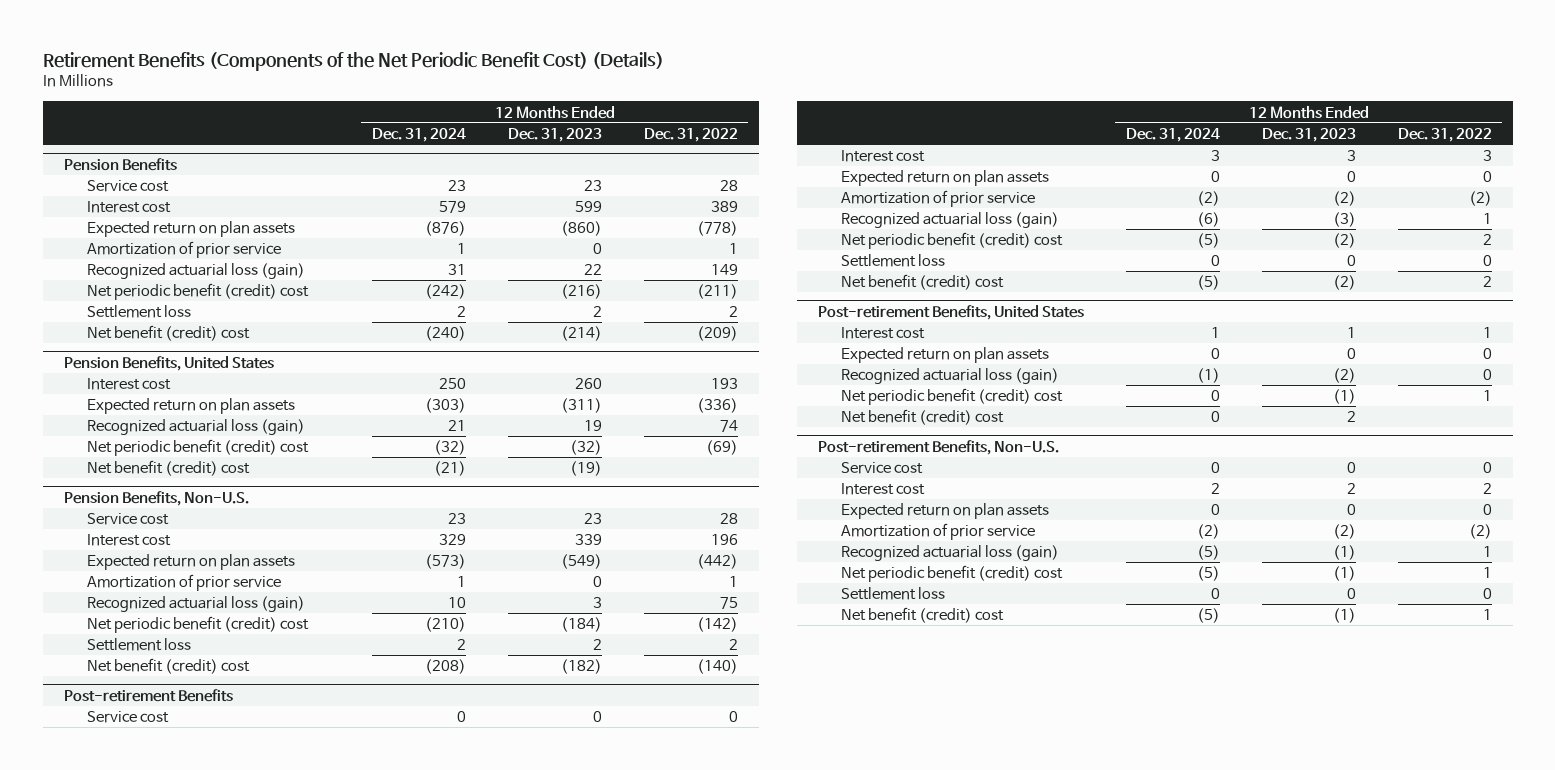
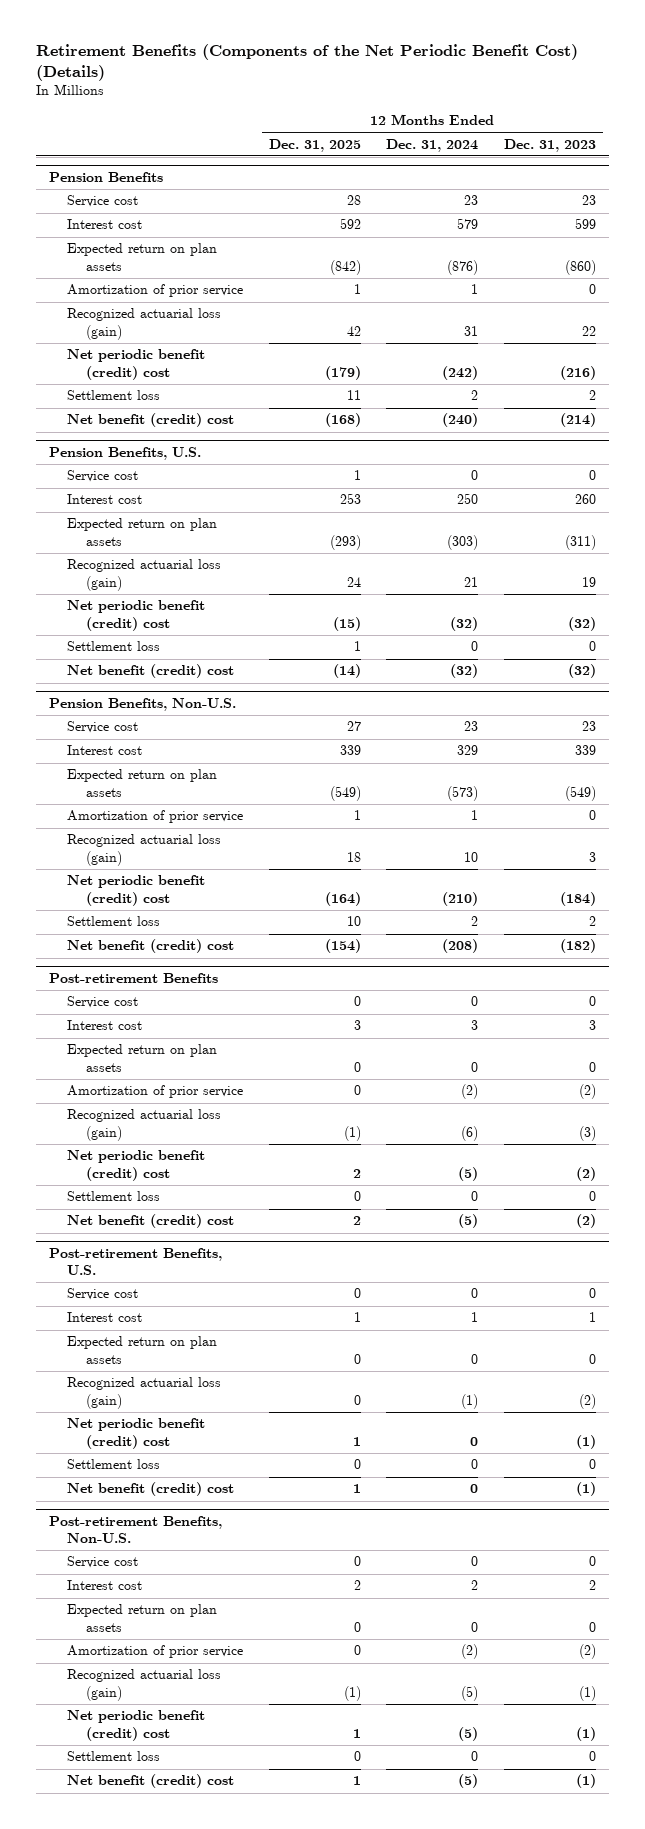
- | 12 Months Ended Dec. 31, 2024 | 12 Months Ended Dec. 31, 2023 | 12 Months Ended Dec. 31, 2022
+ | 12 Months Ended Dec. 31, 2025 | 12 Months Ended Dec. 31, 2024 | 12 Months Ended Dec. 31, 2023
- Pension Benefits, United States
+ Pension Benefits, U.S.
+ Service cost | 1 | 0 | 0
- Net benefit (credit) cost | (21) | (19) |
+ Settlement loss | 1 | 0 | 0
+ Net benefit (credit) cost | (14) | (32) | (32)
- Post-retirement Benefits, United States
+ Post-retirement Benefits, U.S.
+ Service cost | 0 | 0 | 0
- Net benefit (credit) cost | 0 | 2 |
+ Settlement loss | 0 | 0 | 0
+ Net benefit (credit) cost | 1 | 0 | (1)

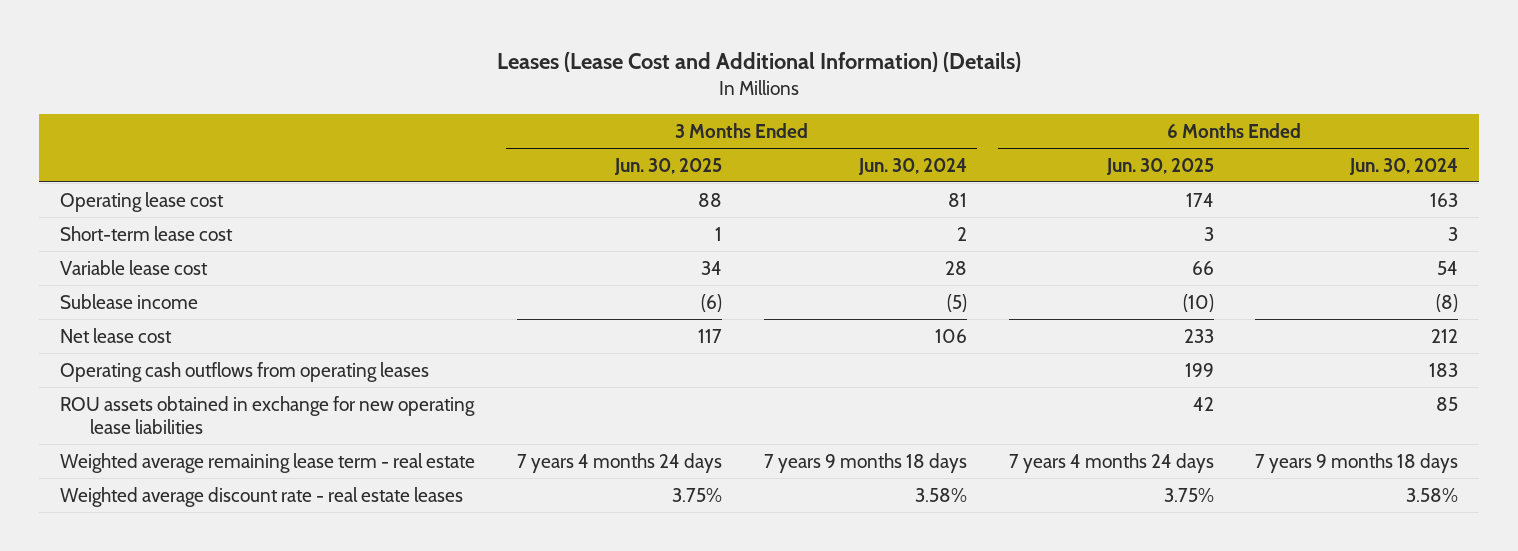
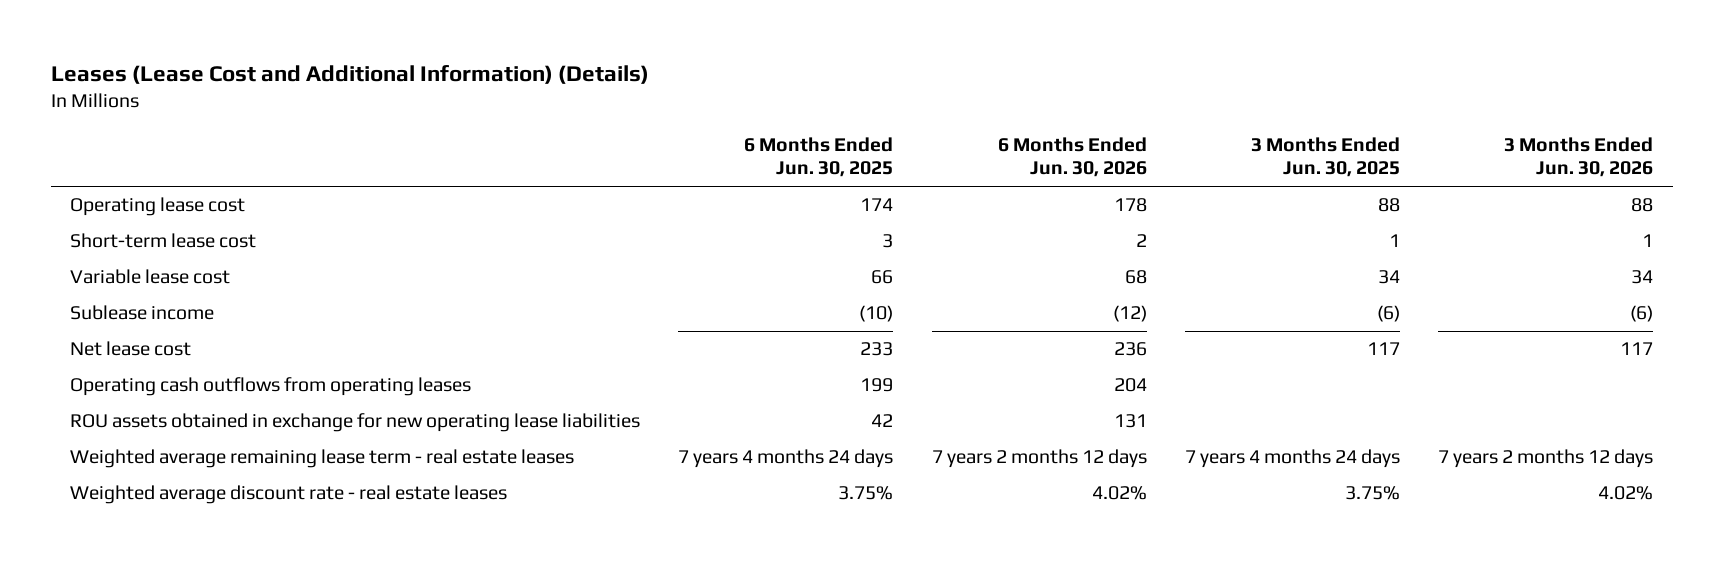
- | 3 Months Ended Jun. 30, 2025 | 3 Months Ended Jun. 30, 2024 | 6 Months Ended Jun. 30, 2025 | 6 Months Ended Jun. 30, 2024
+ | 6 Months Ended Jun. 30, 2025 | 6 Months Ended Jun. 30, 2026 | 3 Months Ended Jun. 30, 2025 | 3 Months Ended Jun. 30, 2026
- Weighted average remaining lease term - real estate | 7 years 4 months 24 days | 7 years 9 months 18 days | 7 years 4 months 24 days | 7 years 9 months 18 days
+ Weighted average remaining lease term - real estate leases | 7 years 4 months 24 days | 7 years 2 months 12 days | 7 years 4 months 24 days | 7 years 2 months 12 days

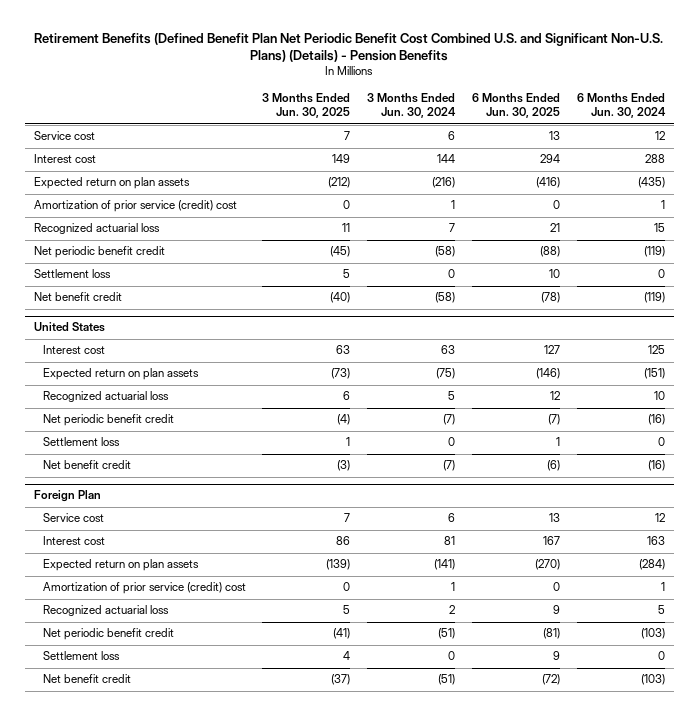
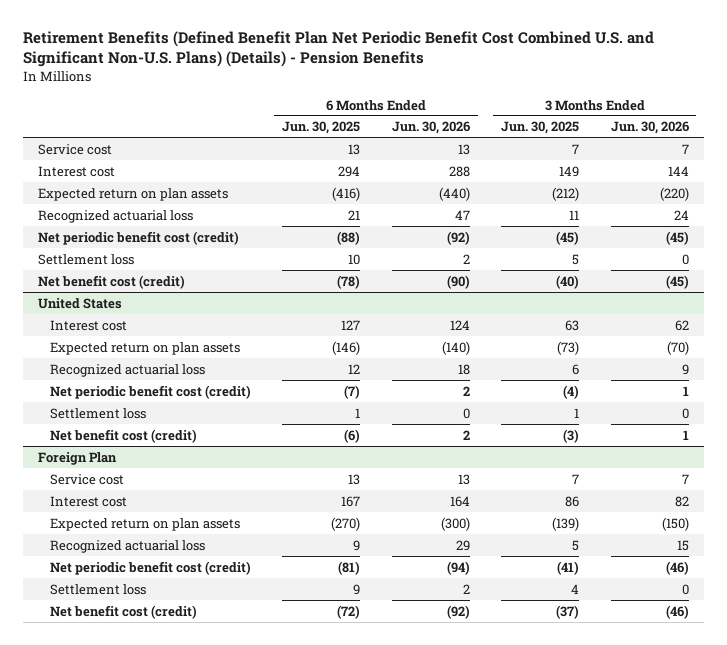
- | 3 Months Ended Jun. 30, 2025 | 3 Months Ended Jun. 30, 2024 | 6 Months Ended Jun. 30, 2025 | 6 Months Ended Jun. 30, 2024
+ | 6 Months Ended Jun. 30, 2025 | 6 Months Ended Jun. 30, 2026 | 3 Months Ended Jun. 30, 2025 | 3 Months Ended Jun. 30, 2026
- Amortization of prior service (credit) cost | 0 | 1 | 0 | 1
- Net periodic benefit credit | (45) | (58) | (88) | (119)
+ Net periodic benefit cost (credit) | (88) | (92) | (45) | (45)
- Net benefit credit | (40) | (58) | (78) | (119)
+ Net benefit cost (credit) | (78) | (90) | (40) | (45)
@ United States
- Net periodic benefit credit | (4) | (7) | (7) | (16)
+ Net periodic benefit cost (credit) | (7) | 2 | (4) | 1
- Net benefit credit | (3) | (7) | (6) | (16)
+ Net benefit cost (credit) | (6) | 2 | (3) | 1
@ Foreign Plan
- Amortization of prior service (credit) cost | 0 | 1 | 0 | 1
- Net periodic benefit credit | (41) | (51) | (81) | (103)
+ Net periodic benefit cost (credit) | (81) | (94) | (41) | (46)
- Net benefit credit | (37) | (51) | (72) | (103)
+ Net benefit cost (credit) | (72) | (92) | (37) | (46)

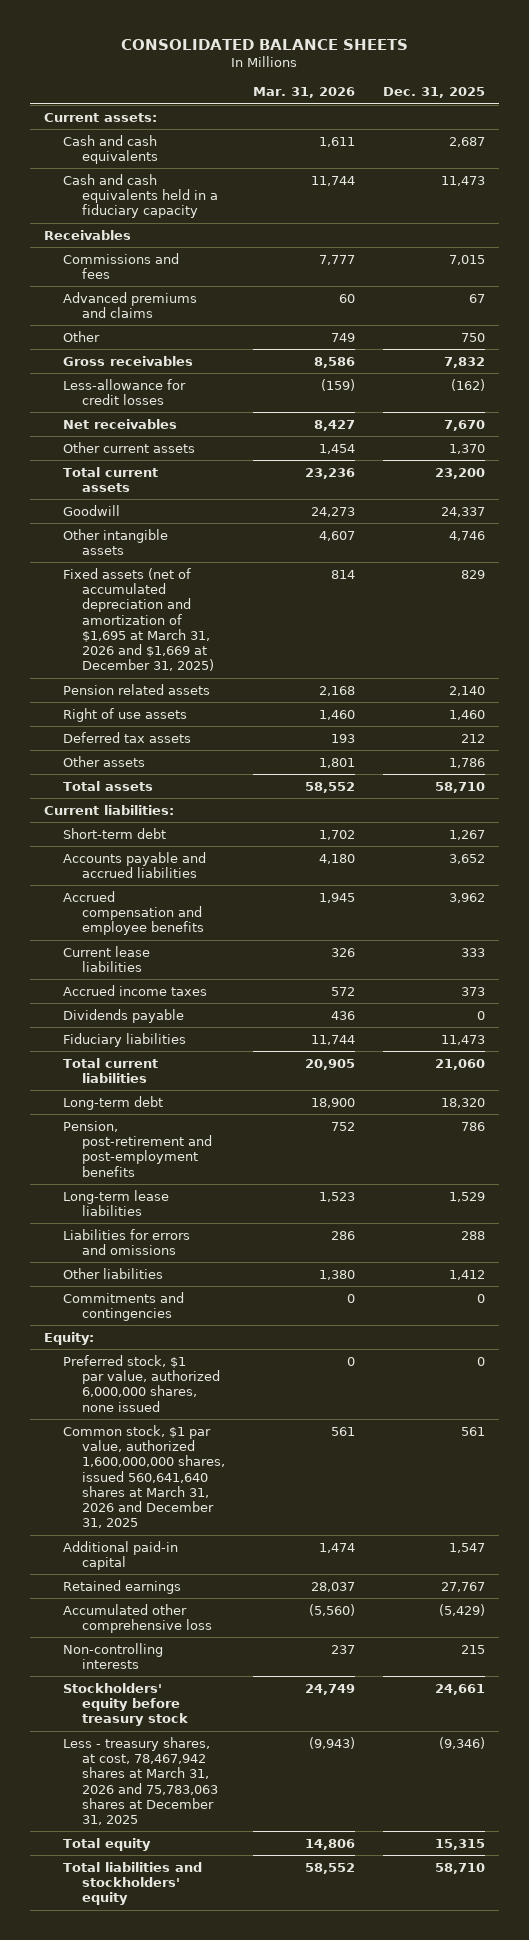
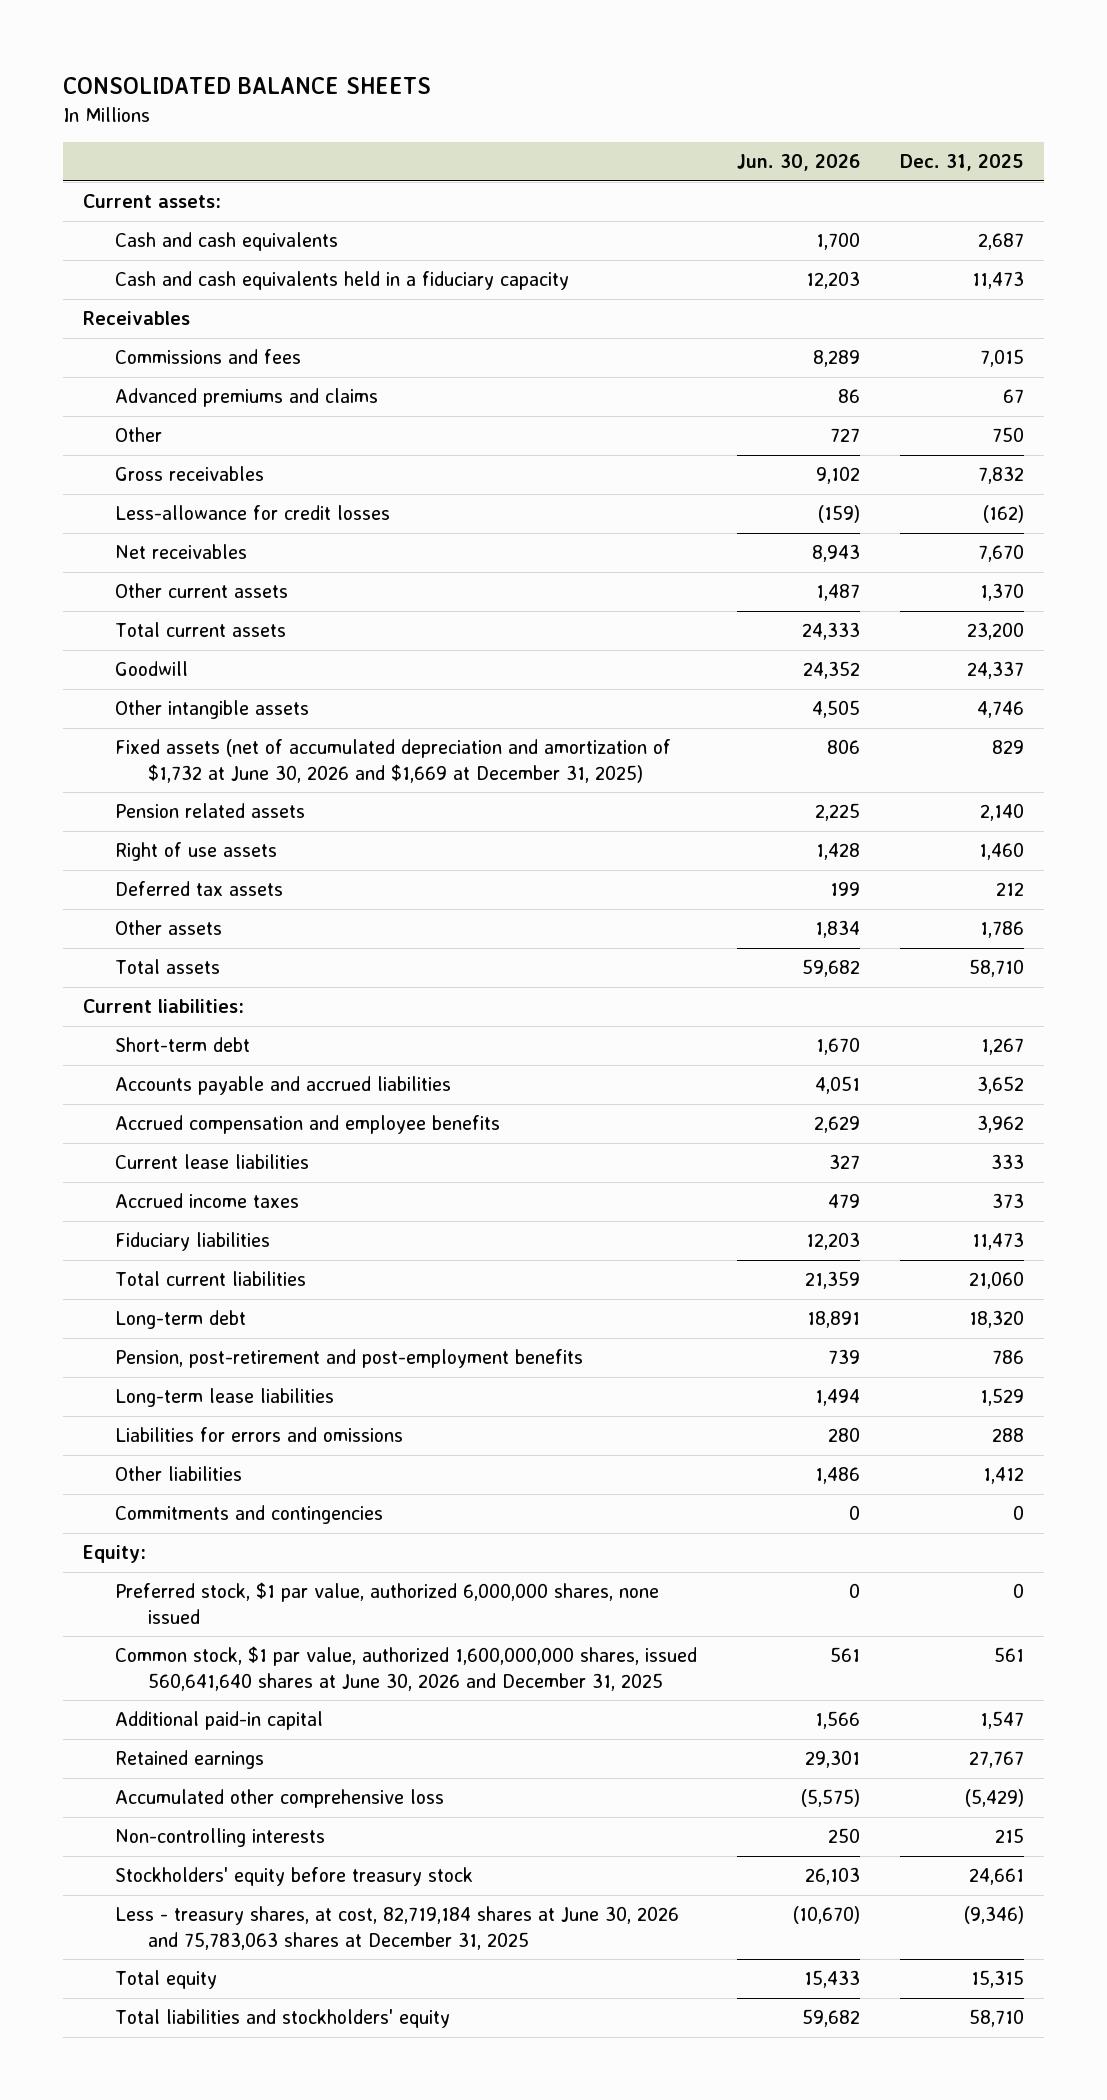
- | Mar. 31, 2026 | Dec. 31, 2025
+ | Jun. 30, 2026 | Dec. 31, 2025
- Fixed assets (net of accumulated depreciation and amortization of $1,695 at March 31, 2026 and $1,669 at December 31, 2025) | 814 | 829
+ Fixed assets (net of accumulated depreciation and amortization of $1,732 at June 30, 2026 and $1,669 at December 31, 2025) | 806 | 829
- Dividends payable | 436 | 0
- Common stock, $1 par value, authorized 1,600,000,000 shares, issued 560,641,640 shares at March 31, 2026 and December 31, 2025 | 561 | 561
+ Common stock, $1 par value, authorized 1,600,000,000 shares, issued 560,641,640 shares at June 30, 2026 and December 31, 2025 | 561 | 561
- Less - treasury shares, at cost, 78,467,942 shares at March 31, 2026 and 75,783,063 shares at December 31, 2025 | (9,943) | (9,346)
+ Less - treasury shares, at cost, 82,719,184 shares at June 30, 2026 and 75,783,063 shares at December 31, 2025 | (10,670) | (9,346)

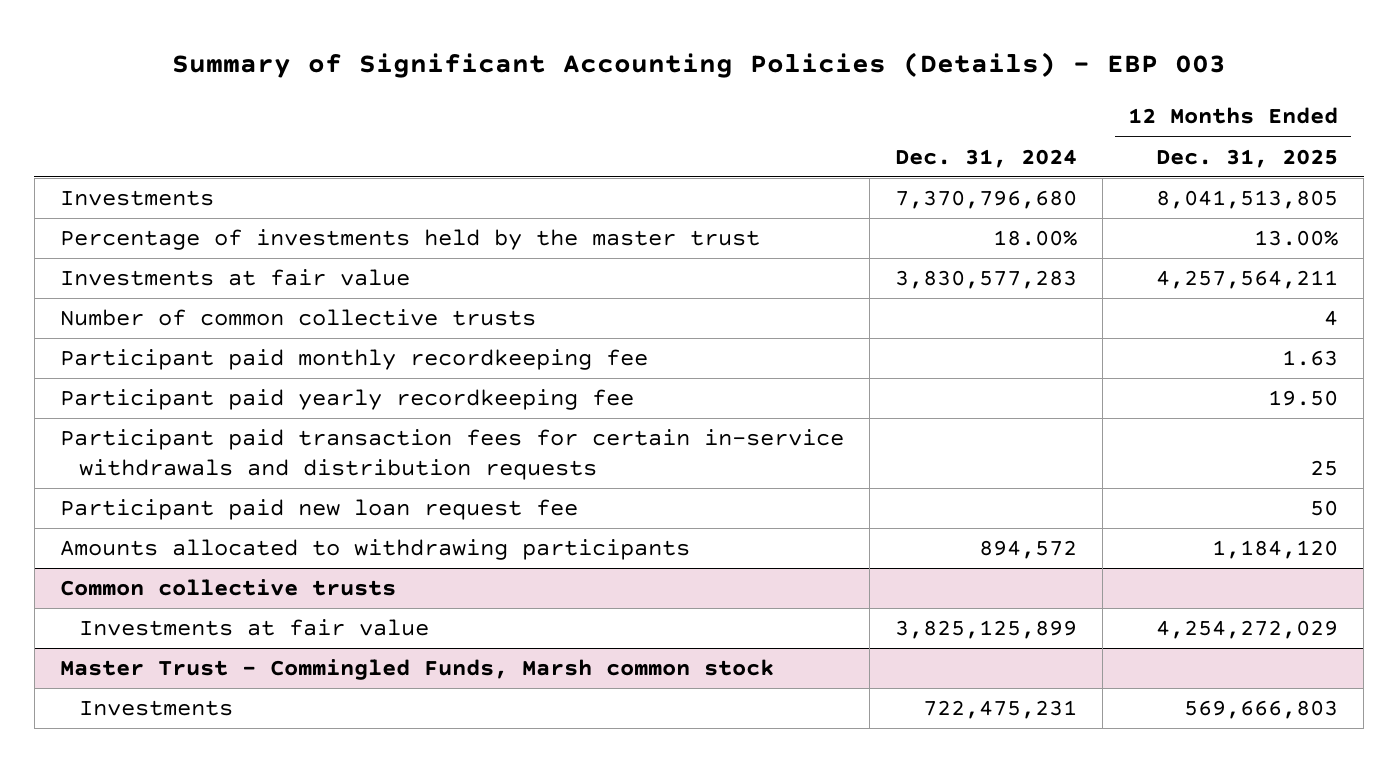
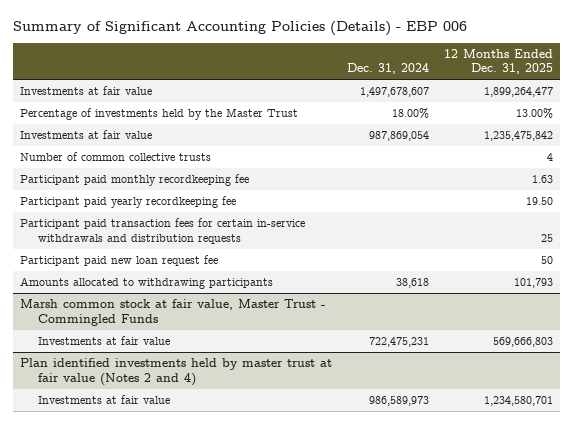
- Summary of Significant Accounting Policies (Details) - EBP 003
+ Summary of Significant Accounting Policies (Details) - EBP 006
- Investments | 7,370,796,680 | 8,041,513,805
- Percentage of investments held by the master trust | 18.00% | 13.00%
- Investments at fair value | 3,830,577,283 | 4,257,564,211
+ Investments at fair value | 1,497,678,607 | 1,899,264,477
+ Percentage of investments held by the Master Trust | 18.00% | 13.00%
+ Investments at fair value | 987,869,054 | 1,235,475,842
- Amounts allocated to withdrawing participants | 894,572 | 1,184,120
- Common collective trusts
- Investments at fair value | 3,825,125,899 | 4,254,272,029
- Master Trust - Commingled Funds, Marsh common stock
- Investments | 722,475,231 | 569,666,803
+ Amounts allocated to withdrawing participants | 38,618 | 101,793
+ Marsh common stock at fair value, Master Trust - Commingled Funds
+ Investments at fair value | 722,475,231 | 569,666,803
+ Plan identified investments held by master trust at fair value (Notes 2 and 4)
+ Investments at fair value | 986,589,973 | 1,234,580,701

